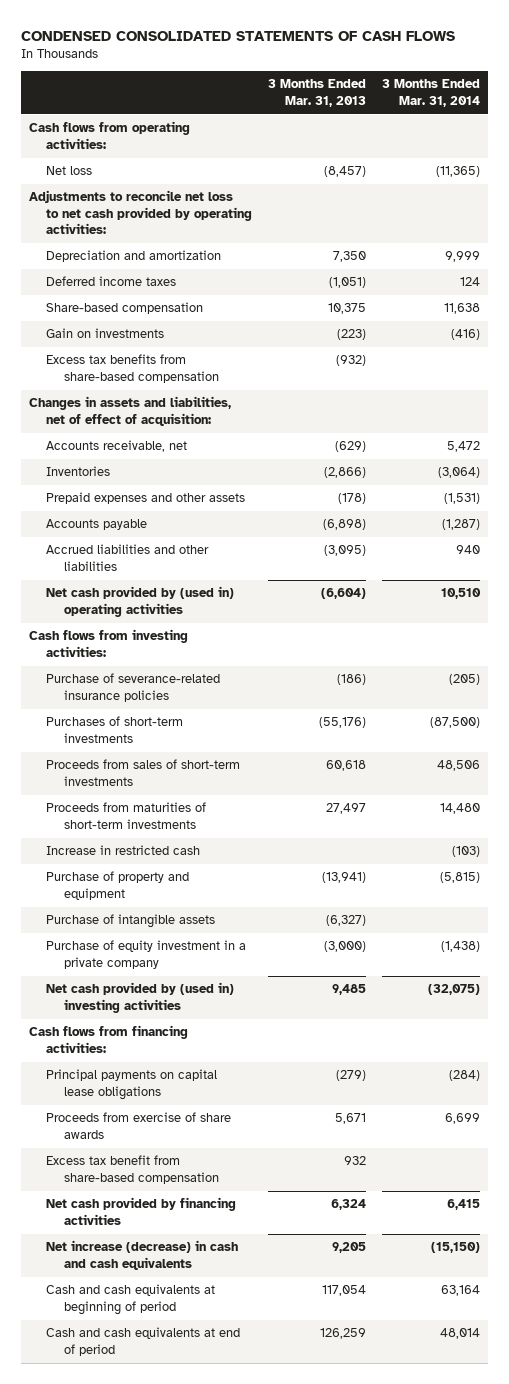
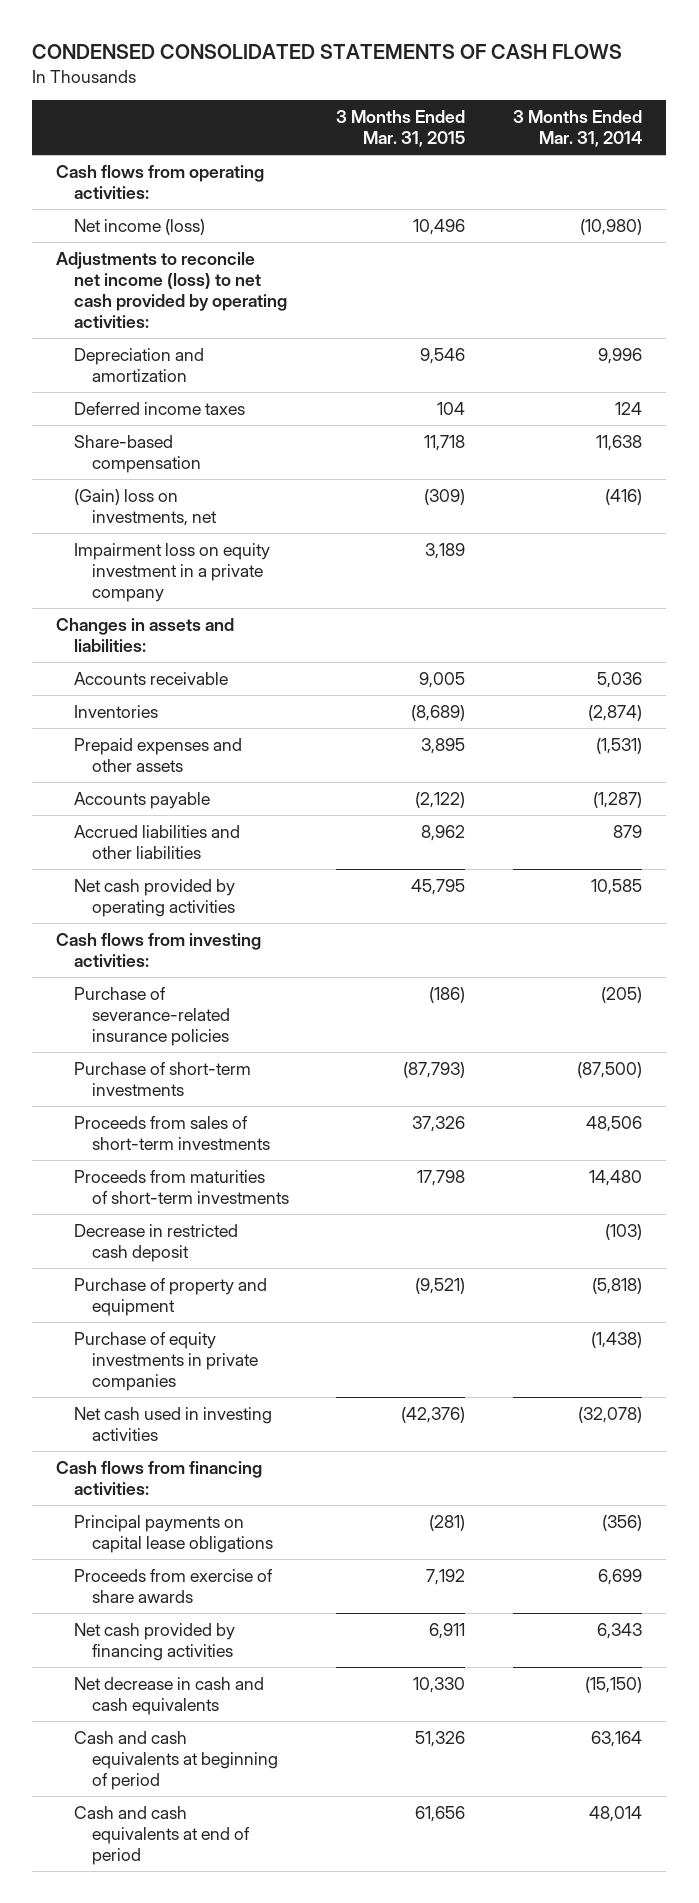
- | 3 Months Ended Mar. 31, 2013 | 3 Months Ended Mar. 31, 2014
+ | 3 Months Ended Mar. 31, 2015 | 3 Months Ended Mar. 31, 2014
- Net loss | (8,457) | (11,365)
- Adjustments to reconcile net loss to net cash provided by operating activities:
- Depreciation and amortization | 7,350 | 9,999
+ Net income (loss) | 10,496 | (10,980)
+ Adjustments to reconcile net income (loss) to net cash provided by operating activities:
+ Depreciation and amortization | 9,546 | 9,996
- Gain on investments | (223) | (416)
- Excess tax benefits from share-based compensation | (932) |
- Changes in assets and liabilities, net of effect of acquisition:
- Accounts receivable, net | (629) | 5,472
- Inventories | (2,866) | (3,064)
+ (Gain) loss on investments, net | (309) | (416)
+ Impairment loss on equity investment in a private company | 3,189 |
+ Changes in assets and liabilities:
+ Accounts receivable | 9,005 | 5,036
+ Inventories | (8,689) | (2,874)
- Accrued liabilities and other liabilities | (3,095) | 940
- Net cash provided by (used in) operating activities | (6,604) | 10,510
+ Accrued liabilities and other liabilities | 8,962 | 879
+ Net cash provided by operating activities | 45,795 | 10,585
- Purchases of short-term investments | (55,176) | (87,500)
+ Purchase of short-term investments | (87,793) | (87,500)
- Increase in restricted cash | | (103)
- Purchase of property and equipment | (13,941) | (5,815)
- Purchase of intangible assets | (6,327) |
- Purchase of equity investment in a private company | (3,000) | (1,438)
- Net cash provided by (used in) investing activities | 9,485 | (32,075)
+ Decrease in restricted cash deposit | | (103)
+ Purchase of property and equipment | (9,521) | (5,818)
+ Purchase of equity investments in private companies | | (1,438)
+ Net cash used in investing activities | (42,376) | (32,078)
- Principal payments on capital lease obligations | (279) | (284)
+ Principal payments on capital lease obligations | (281) | (356)
- Excess tax benefit from share-based compensation | 932 |
- Net cash provided by financing activities | 6,324 | 6,415
- Net increase (decrease) in cash and cash equivalents | 9,205 | (15,150)
+ Net cash provided by financing activities | 6,911 | 6,343
+ Net decrease in cash and cash equivalents | 10,330 | (15,150)

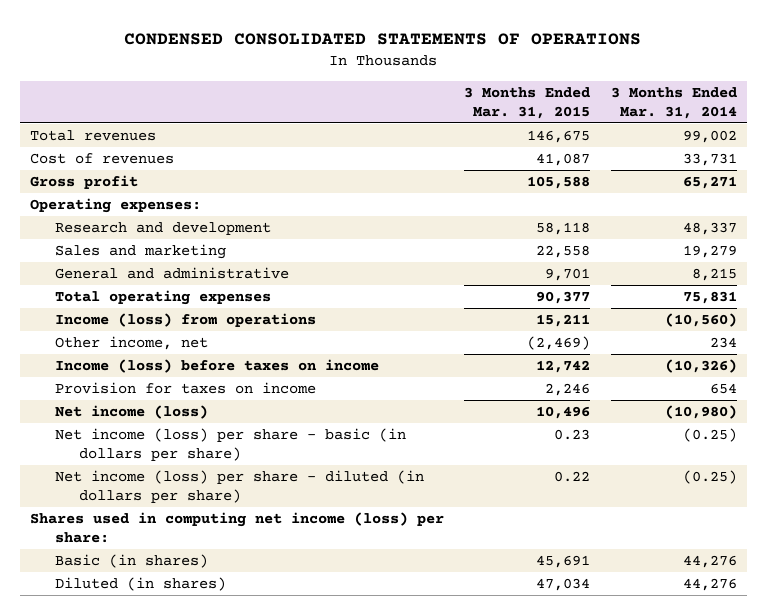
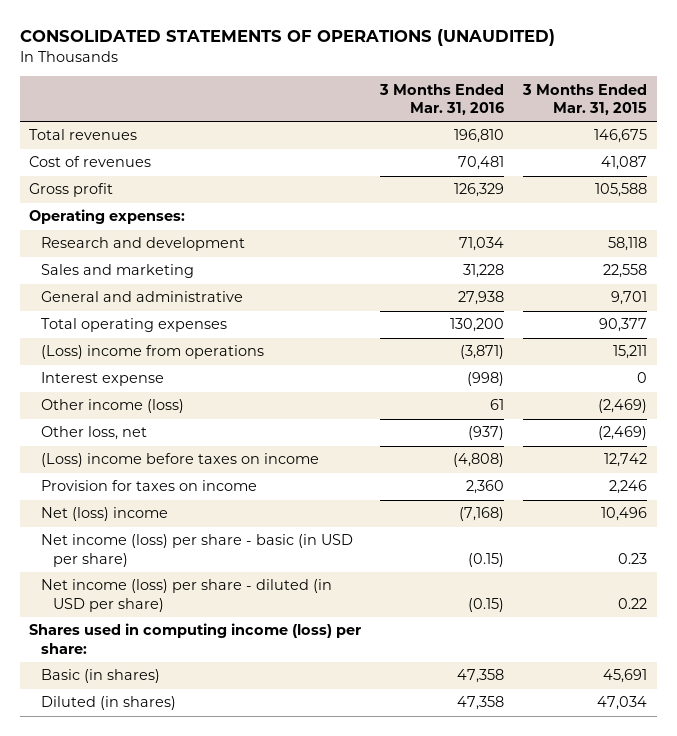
- CONDENSED CONSOLIDATED STATEMENTS OF OPERATIONS
+ CONSOLIDATED STATEMENTS OF OPERATIONS (UNAUDITED)
- | 3 Months Ended Mar. 31, 2015 | 3 Months Ended Mar. 31, 2014
+ | 3 Months Ended Mar. 31, 2016 | 3 Months Ended Mar. 31, 2015
- Income (loss) from operations | 15,211 | (10,560)
- Other income, net | (2,469) | 234
- Income (loss) before taxes on income | 12,742 | (10,326)
+ (Loss) income from operations | (3,871) | 15,211
+ Interest expense | (998) | 0
+ Other income (loss) | 61 | (2,469)
+ Other loss, net | (937) | (2,469)
+ (Loss) income before taxes on income | (4,808) | 12,742
- Net income (loss) | 10,496 | (10,980)
- Net income (loss) per share - basic (in dollars per share) | 0.23 | (0.25)
- Net income (loss) per share - diluted (in dollars per share) | 0.22 | (0.25)
- Shares used in computing net income (loss) per share:
+ Net (loss) income | (7,168) | 10,496
+ Net income (loss) per share - basic (in USD per share) | (0.15) | 0.23
+ Net income (loss) per share - diluted (in USD per share) | (0.15) | 0.22
+ Shares used in computing income (loss) per share:

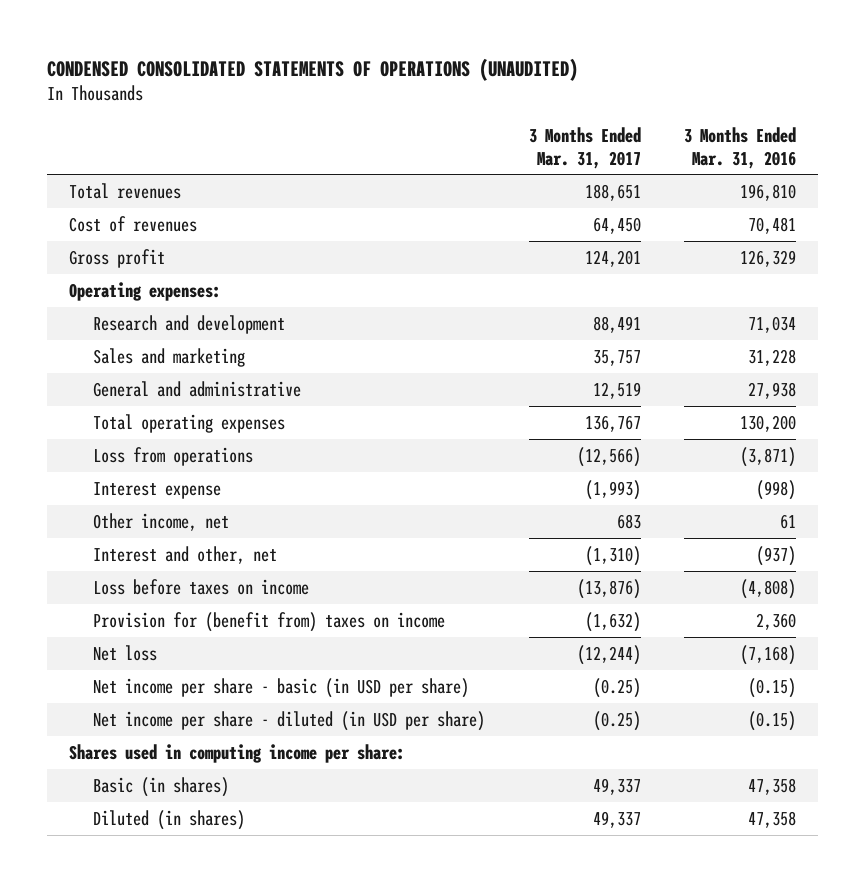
- CONSOLIDATED STATEMENTS OF OPERATIONS (UNAUDITED)
+ CONDENSED CONSOLIDATED STATEMENTS OF OPERATIONS (UNAUDITED)
- | 3 Months Ended Mar. 31, 2016 | 3 Months Ended Mar. 31, 2015
+ | 3 Months Ended Mar. 31, 2017 | 3 Months Ended Mar. 31, 2016
- (Loss) income from operations | (3,871) | 15,211
+ Loss from operations | (12,566) | (3,871)
- Other income (loss) | 61 | (2,469)
- Other loss, net | (937) | (2,469)
- (Loss) income before taxes on income | (4,808) | 12,742
- Provision for taxes on income | 2,360 | 2,246
- Net (loss) income | (7,168) | 10,496
- Net income (loss) per share - basic (in USD per share) | (0.15) | 0.23
- Net income (loss) per share - diluted (in USD per share) | (0.15) | 0.22
- Shares used in computing income (loss) per share:
+ Other income, net | 683 | 61
+ Interest and other, net | (1,310) | (937)
+ Loss before taxes on income | (13,876) | (4,808)
+ Provision for (benefit from) taxes on income | (1,632) | 2,360
+ Net loss | (12,244) | (7,168)
+ Net income per share - basic (in USD per share) | (0.25) | (0.15)
+ Net income per share - diluted (in USD per share) | (0.25) | (0.15)
+ Shares used in computing income per share:

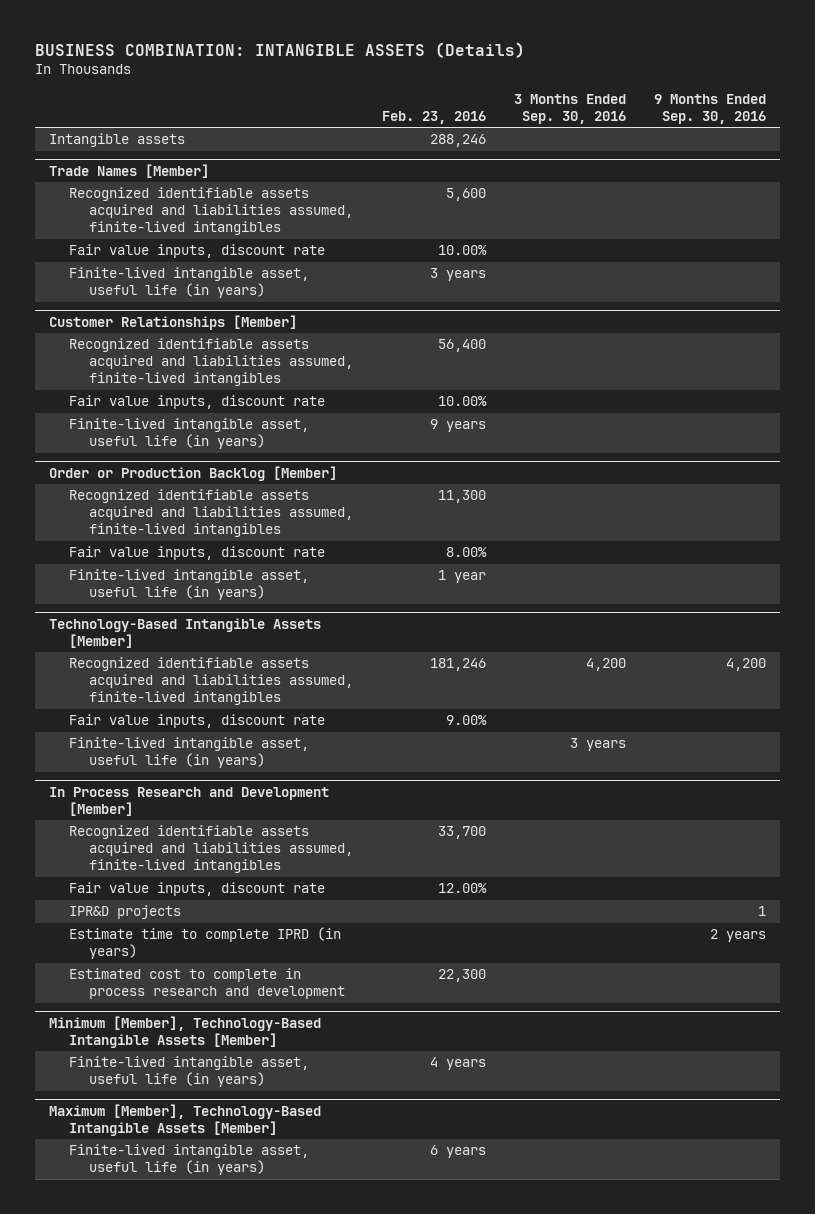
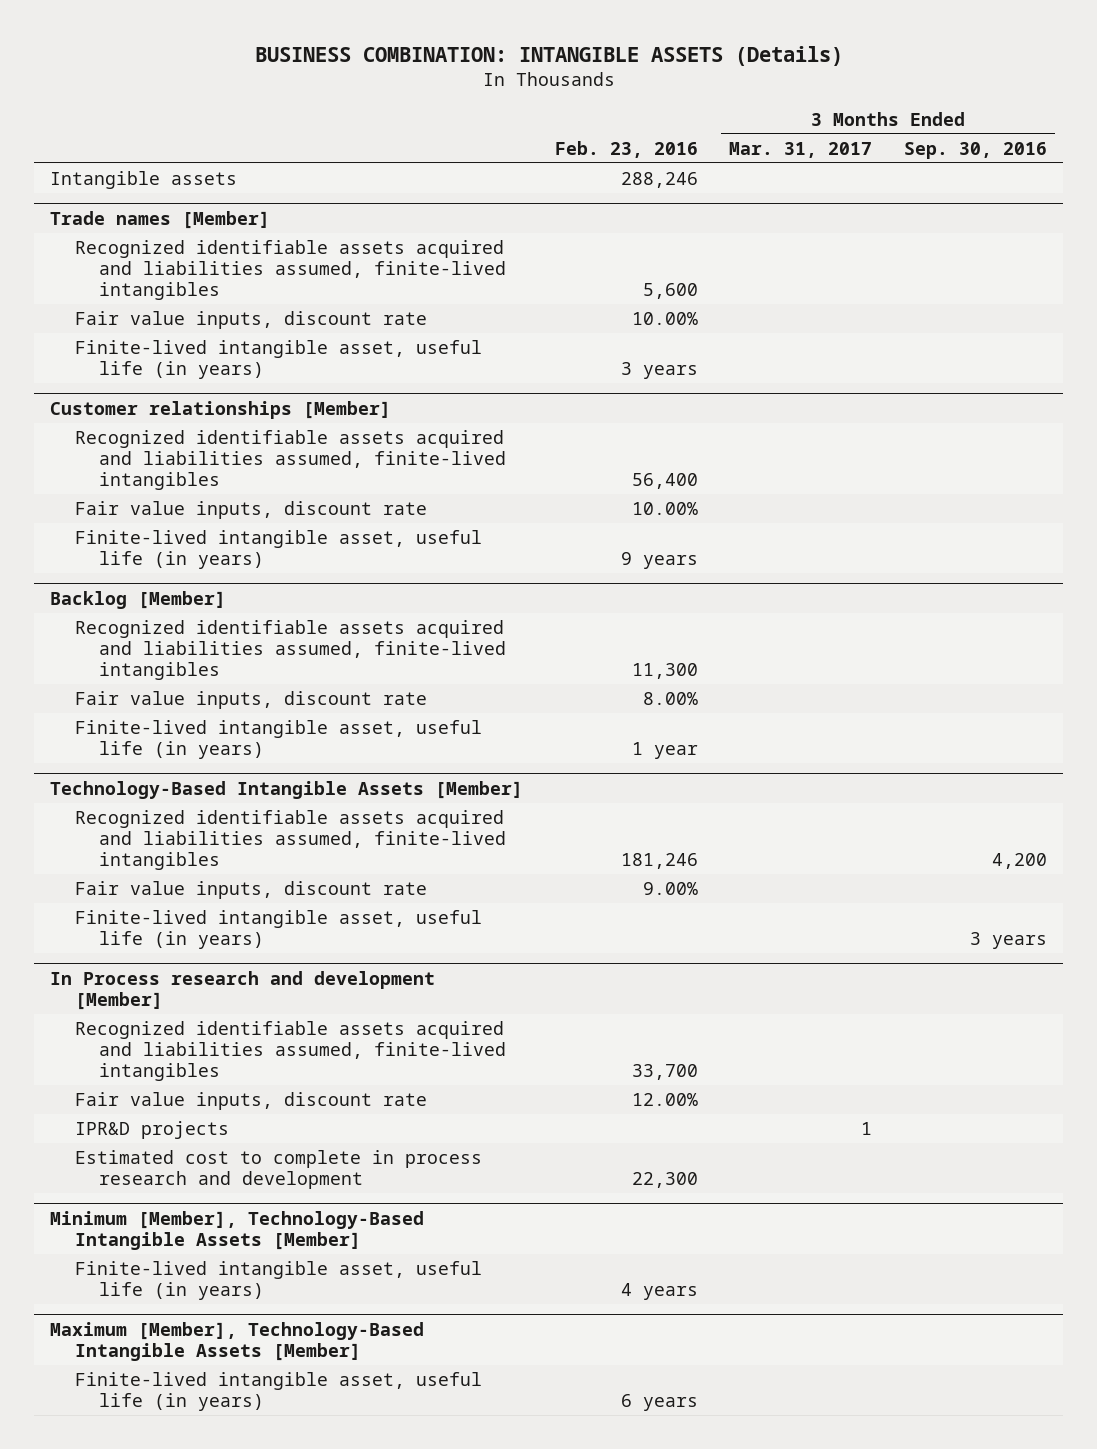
- | Feb. 23, 2016 | 3 Months Ended Sep. 30, 2016 | 9 Months Ended Sep. 30, 2016
+ | Feb. 23, 2016 | 3 Months Ended Mar. 31, 2017 | 3 Months Ended Sep. 30, 2016
- Trade Names [Member]
+ Trade names [Member]
- Customer Relationships [Member]
+ Customer relationships [Member]
- Order or Production Backlog [Member]
+ Backlog [Member]
- In Process Research and Development [Member]
+ In Process research and development [Member]
- Estimate time to complete IPRD (in years) | | | 2 years

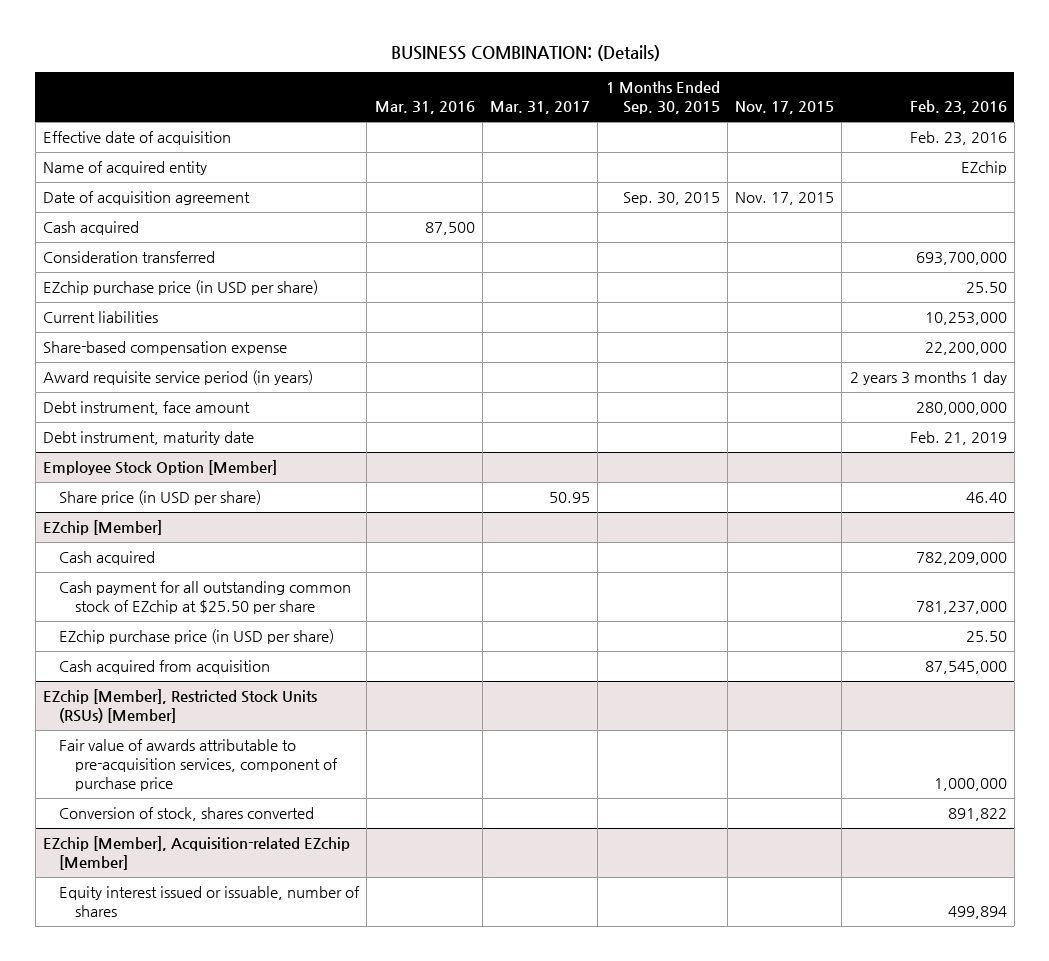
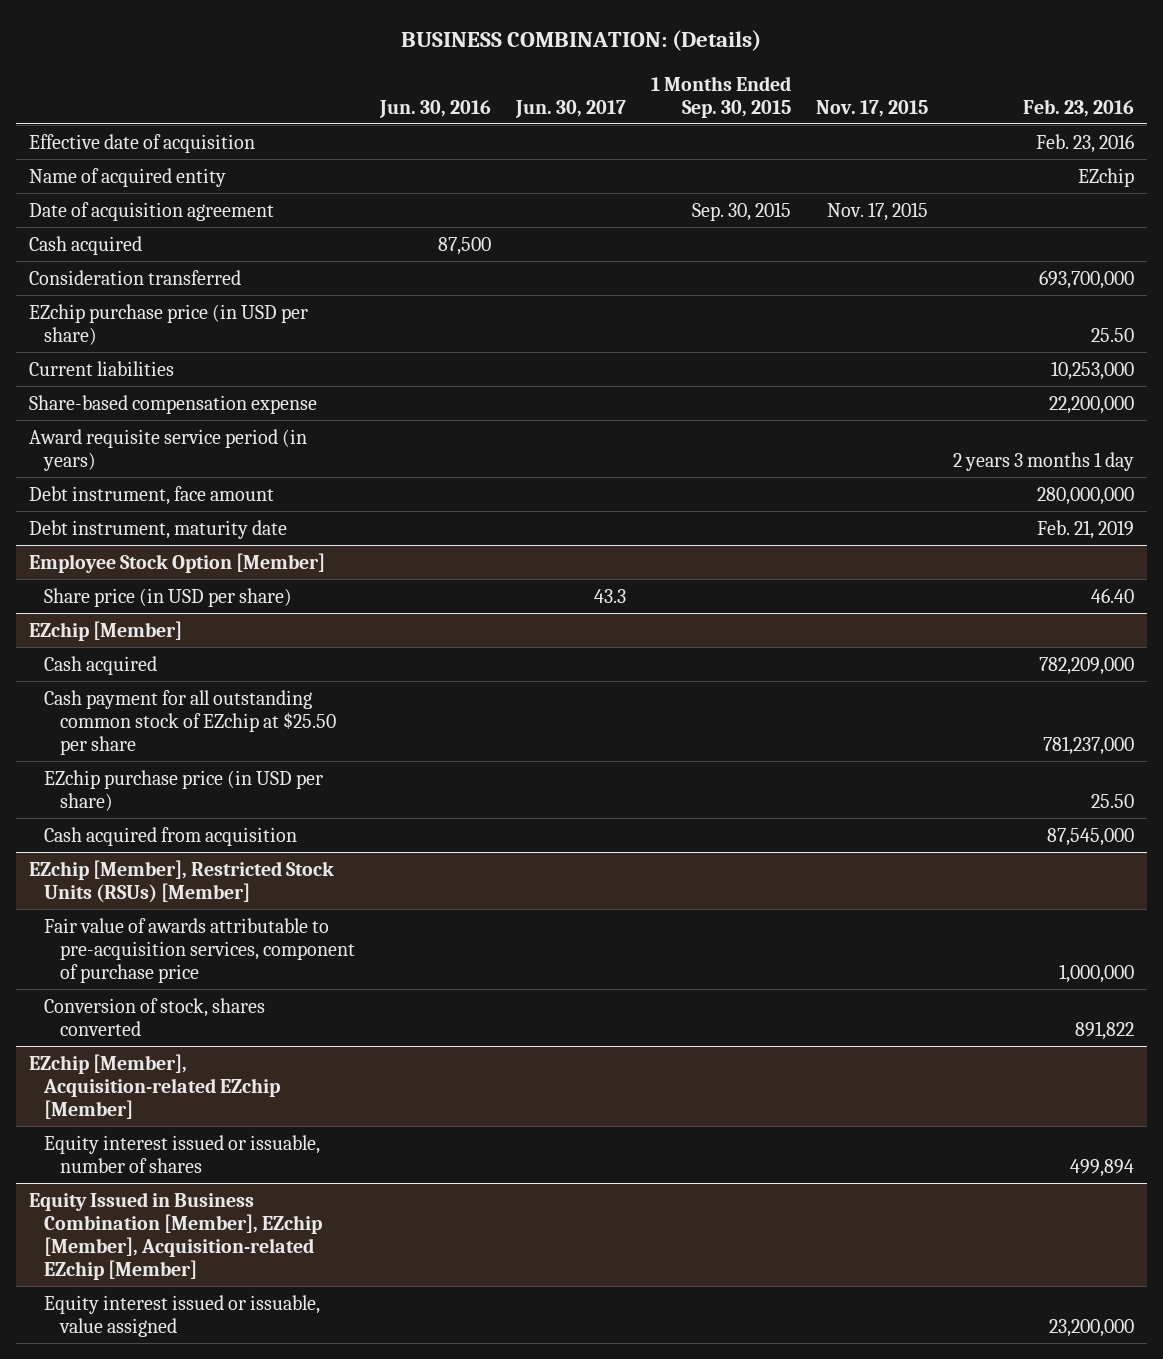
- | Mar. 31, 2016 | Mar. 31, 2017 | 1 Months Ended Sep. 30, 2015 | Nov. 17, 2015 | Feb. 23, 2016
+ | Jun. 30, 2016 | Jun. 30, 2017 | 1 Months Ended Sep. 30, 2015 | Nov. 17, 2015 | Feb. 23, 2016
+ Equity Issued in Business Combination [Member], EZchip [Member], Acquisition-related EZchip [Member]
+ Equity interest issued or issuable, value assigned | | | | | 23,200,000

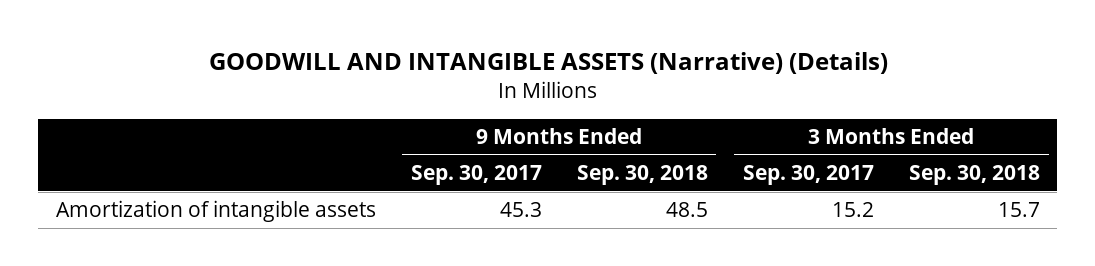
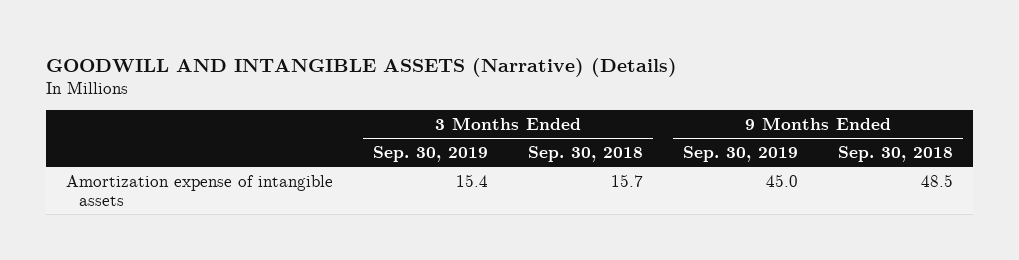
- | 9 Months Ended Sep. 30, 2017 | 9 Months Ended Sep. 30, 2018 | 3 Months Ended Sep. 30, 2017 | 3 Months Ended Sep. 30, 2018
+ | 3 Months Ended Sep. 30, 2019 | 3 Months Ended Sep. 30, 2018 | 9 Months Ended Sep. 30, 2019 | 9 Months Ended Sep. 30, 2018
- Amortization of intangible assets | 45.3 | 48.5 | 15.2 | 15.7
+ Amortization expense of intangible assets | 15.4 | 15.7 | 45.0 | 48.5

